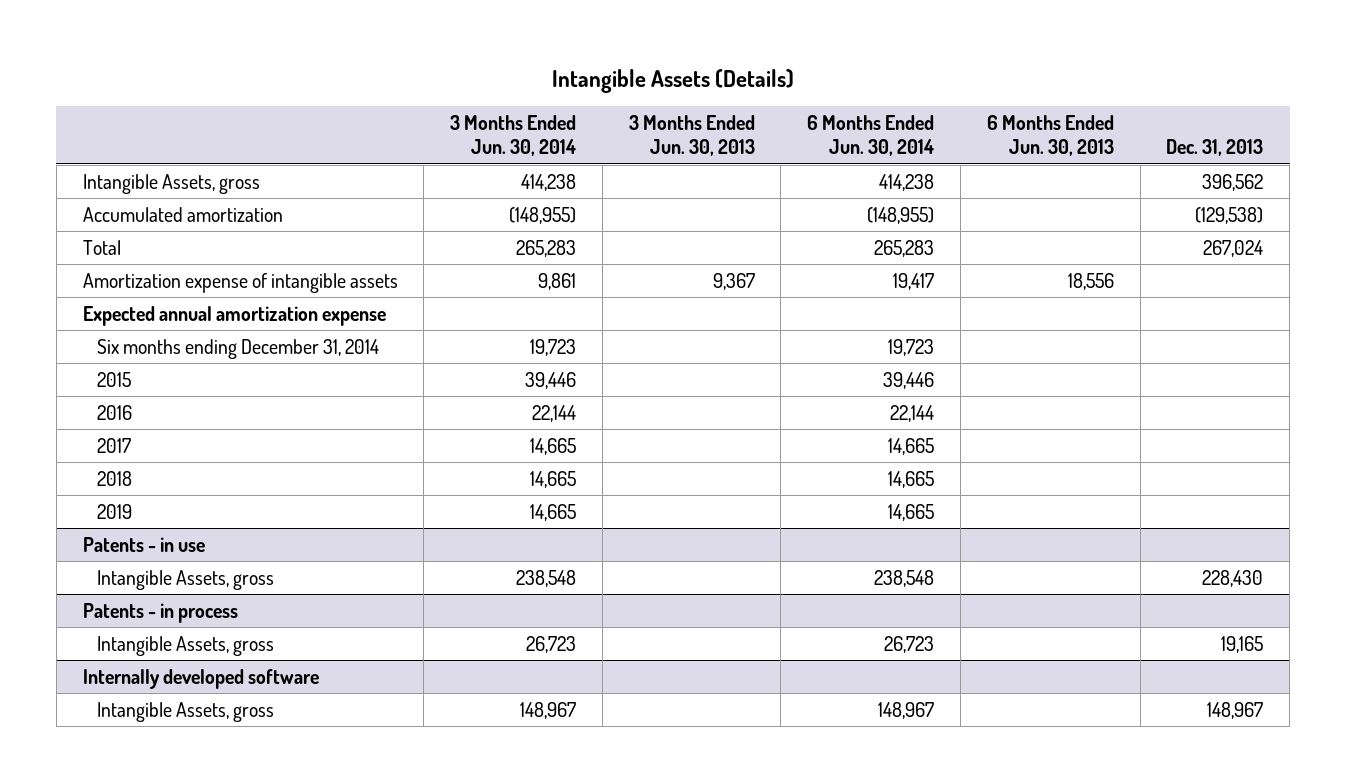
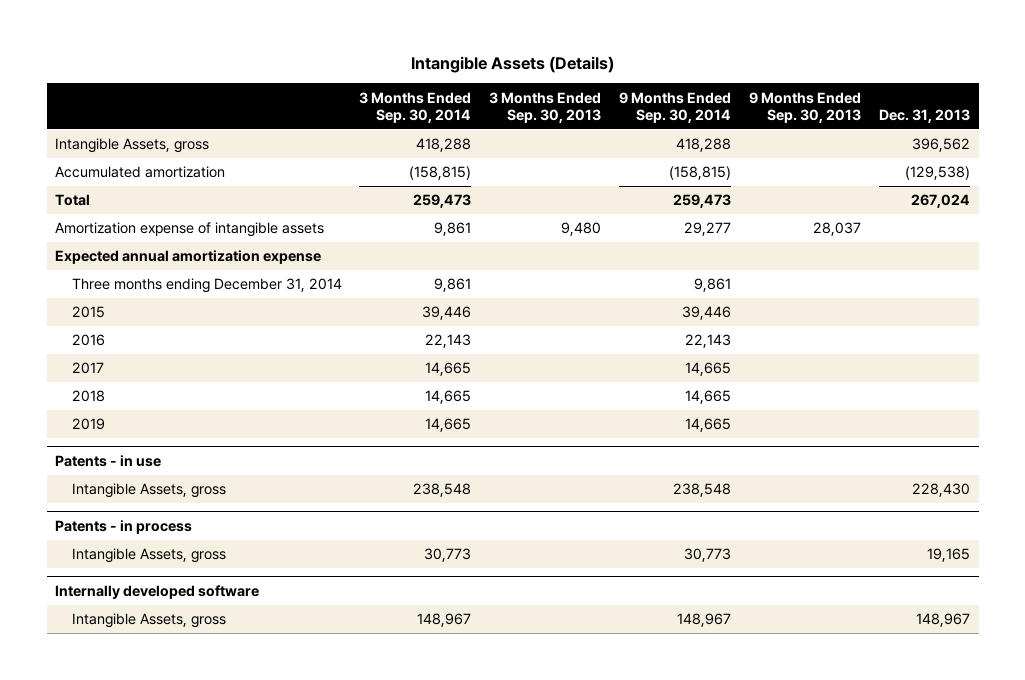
- | 3 Months Ended Jun. 30, 2014 | 3 Months Ended Jun. 30, 2013 | 6 Months Ended Jun. 30, 2014 | 6 Months Ended Jun. 30, 2013 | Dec. 31, 2013
+ | 3 Months Ended Sep. 30, 2014 | 3 Months Ended Sep. 30, 2013 | 9 Months Ended Sep. 30, 2014 | 9 Months Ended Sep. 30, 2013 | Dec. 31, 2013
- Six months ending December 31, 2014 | 19,723 | | 19,723 | |
+ Three months ending December 31, 2014 | 9,861 | | 9,861 | |

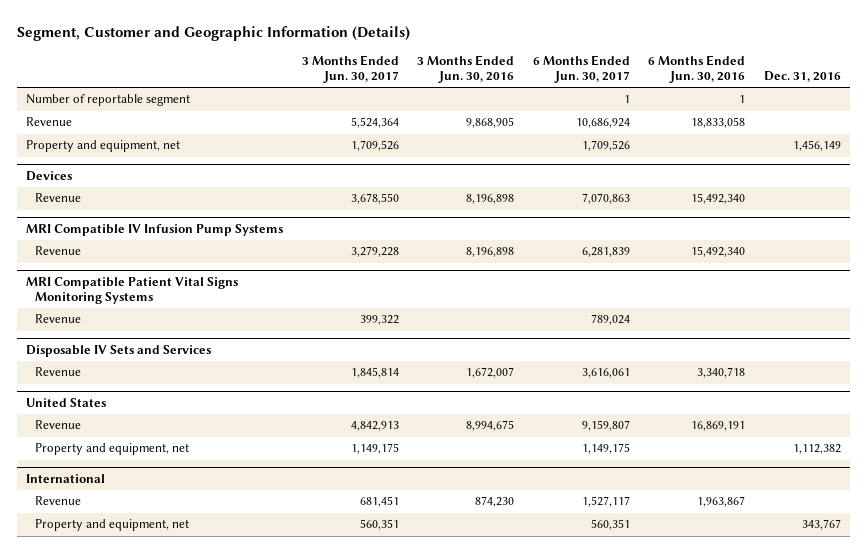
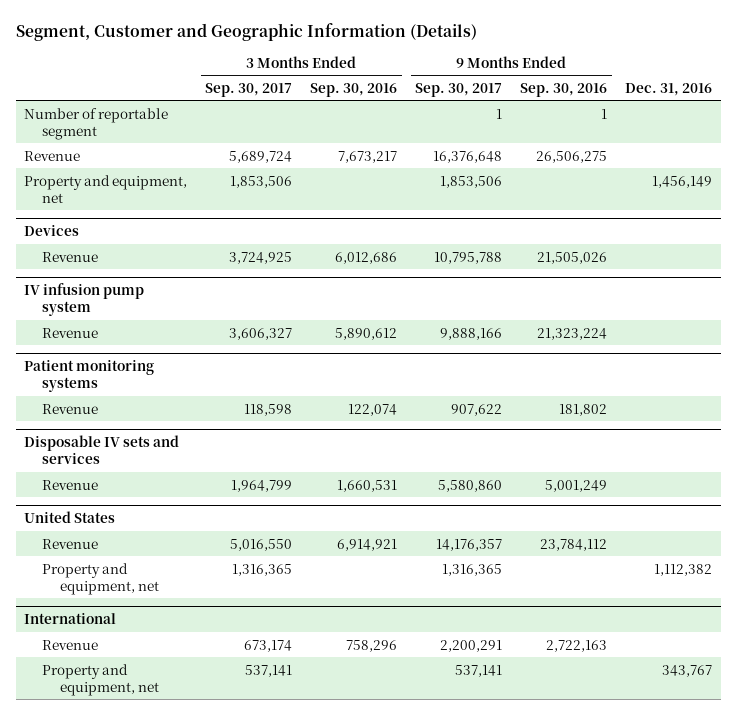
- | 3 Months Ended Jun. 30, 2017 | 3 Months Ended Jun. 30, 2016 | 6 Months Ended Jun. 30, 2017 | 6 Months Ended Jun. 30, 2016 | Dec. 31, 2016
+ | 3 Months Ended Sep. 30, 2017 | 3 Months Ended Sep. 30, 2016 | 9 Months Ended Sep. 30, 2017 | 9 Months Ended Sep. 30, 2016 | Dec. 31, 2016
- MRI Compatible IV Infusion Pump Systems
+ IV infusion pump system
- MRI Compatible Patient Vital Signs Monitoring Systems
+ Patient monitoring systems
- Disposable IV Sets and Services
+ Disposable IV sets and services

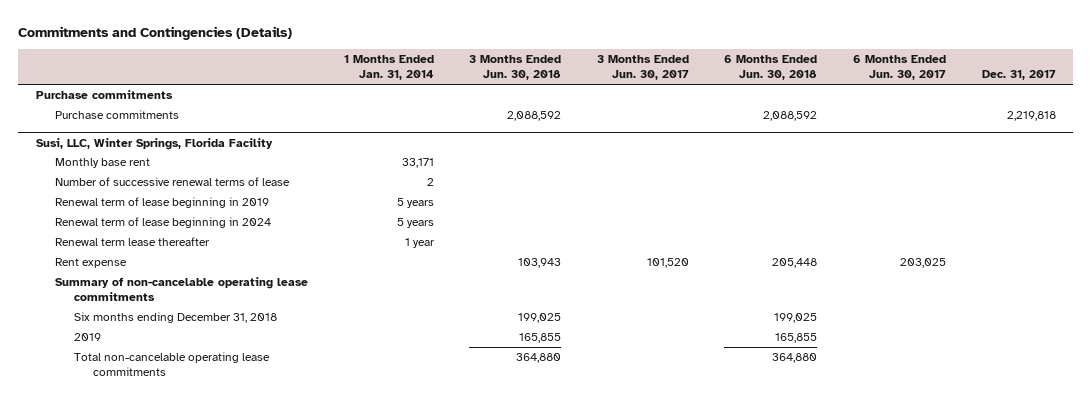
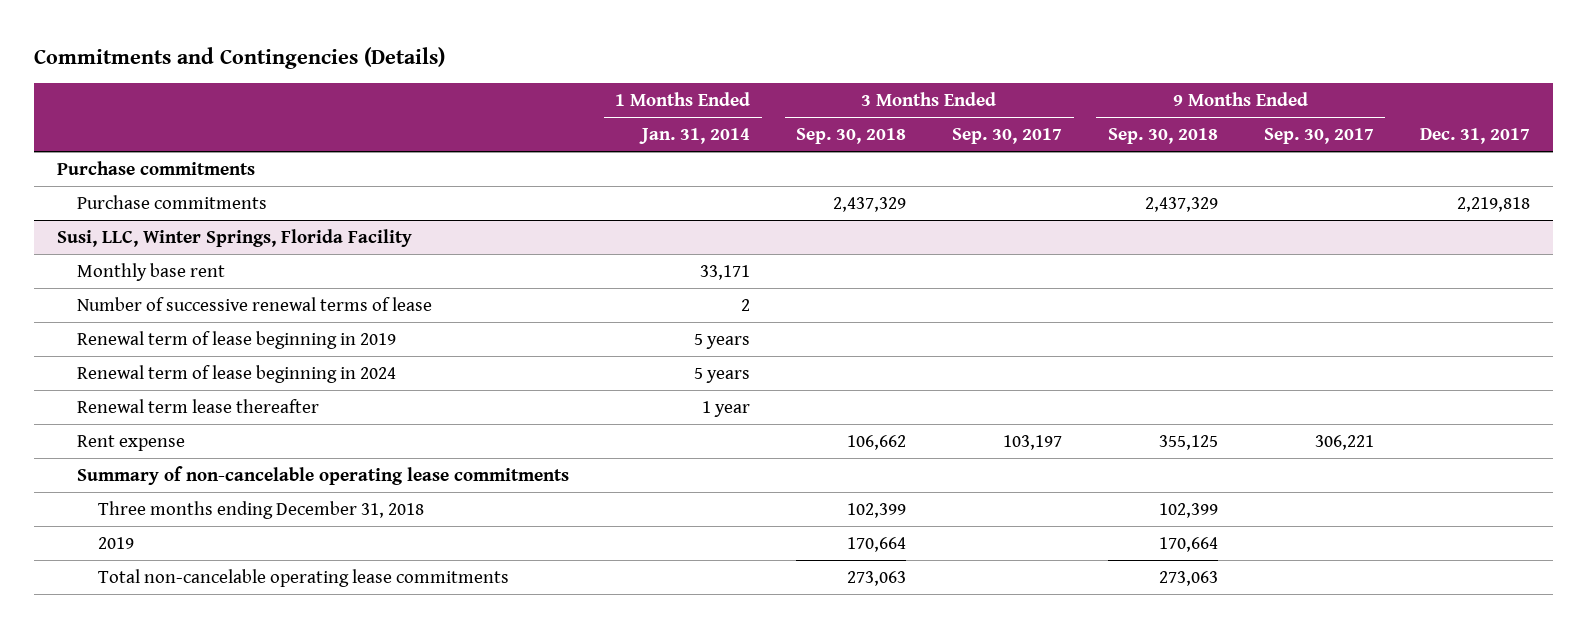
- | 1 Months Ended Jan. 31, 2014 | 3 Months Ended Jun. 30, 2018 | 3 Months Ended Jun. 30, 2017 | 6 Months Ended Jun. 30, 2018 | 6 Months Ended Jun. 30, 2017 | Dec. 31, 2017
+ | 1 Months Ended Jan. 31, 2014 | 3 Months Ended Sep. 30, 2018 | 3 Months Ended Sep. 30, 2017 | 9 Months Ended Sep. 30, 2018 | 9 Months Ended Sep. 30, 2017 | Dec. 31, 2017
@ Susi, LLC, Winter Springs, Florida Facility
- Six months ending December 31, 2018 | | 199,025 | | 199,025 | |
+ Three months ending December 31, 2018 | | 102,399 | | 102,399 | |

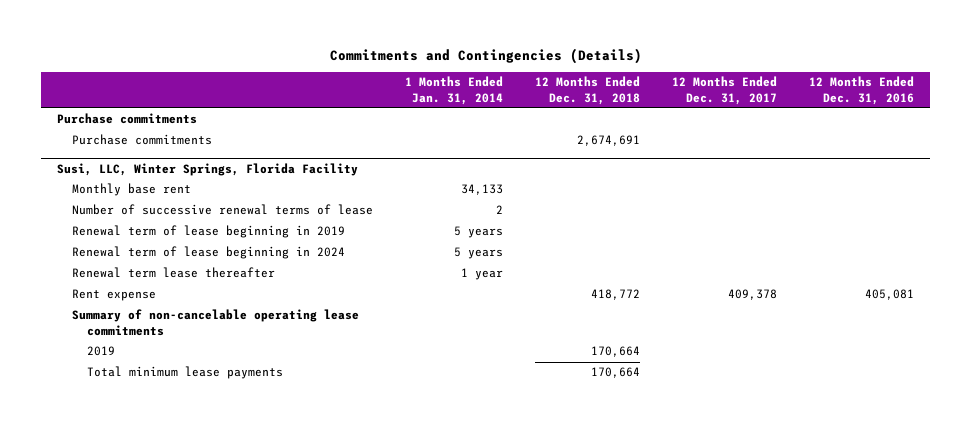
- | 1 Months Ended Jan. 31, 2014 | 3 Months Ended Sep. 30, 2018 | 3 Months Ended Sep. 30, 2017 | 9 Months Ended Sep. 30, 2018 | 9 Months Ended Sep. 30, 2017 | Dec. 31, 2017
+ | 1 Months Ended Jan. 31, 2014 | 12 Months Ended Dec. 31, 2018 | 12 Months Ended Dec. 31, 2017 | 12 Months Ended Dec. 31, 2016
@ Susi, LLC, Winter Springs, Florida Facility
- Monthly base rent | 33,171 | | | | |
+ Monthly base rent | 34,133 | | |
- Three months ending December 31, 2018 | | 102,399 | | 102,399 | |
- Total non-cancelable operating lease commitments | | 273,063 | | 273,063 | |
+ Total minimum lease payments | | 170,664 | |

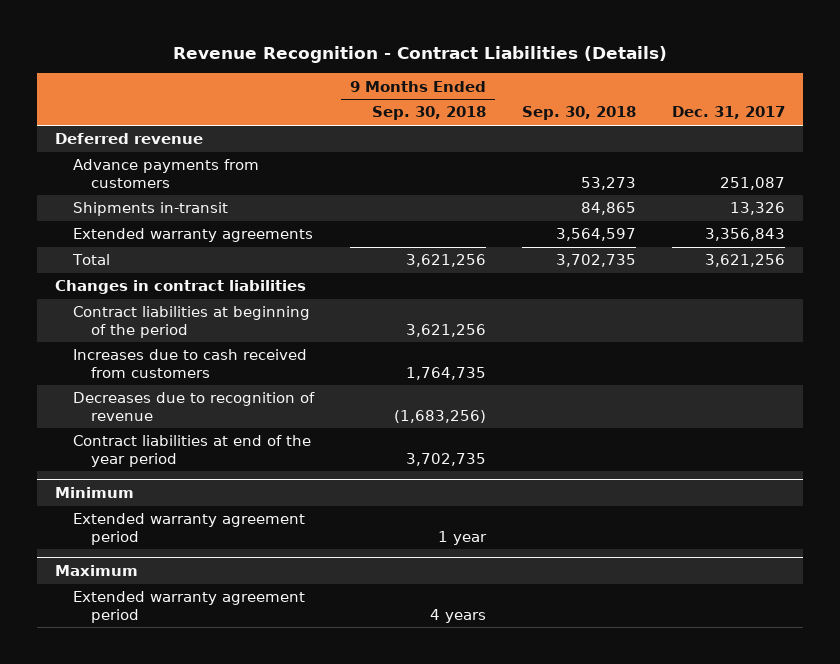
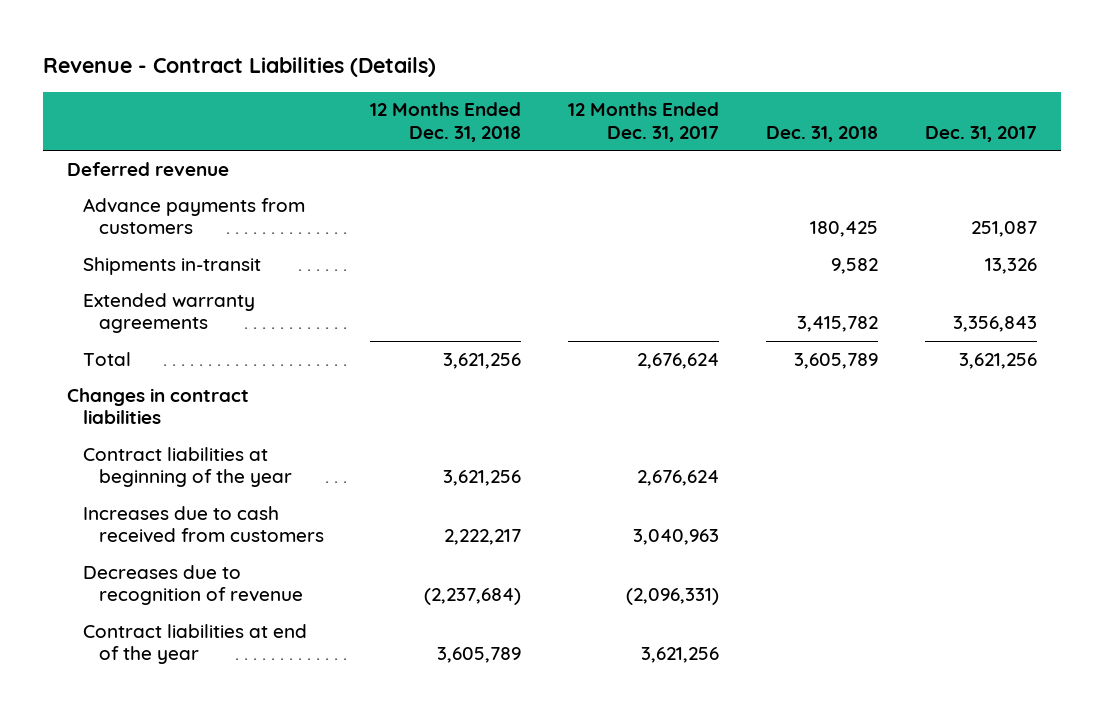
- Revenue Recognition - Contract Liabilities (Details)
+ Revenue - Contract Liabilities (Details)
- | 9 Months Ended Sep. 30, 2018 | Sep. 30, 2018 | Dec. 31, 2017
+ | 12 Months Ended Dec. 31, 2018 | 12 Months Ended Dec. 31, 2017 | Dec. 31, 2018 | Dec. 31, 2017
- Contract liabilities at beginning of the period | 3,621,256 | |
+ Contract liabilities at beginning of the year | 3,621,256 | 2,676,624 | |
- Contract liabilities at end of the year period | 3,702,735 | |
- Minimum
- Extended warranty agreement period | 1 year | |
- Maximum
- Extended warranty agreement period | 4 years | |
+ Contract liabilities at end of the year | 3,605,789 | 3,621,256 | |

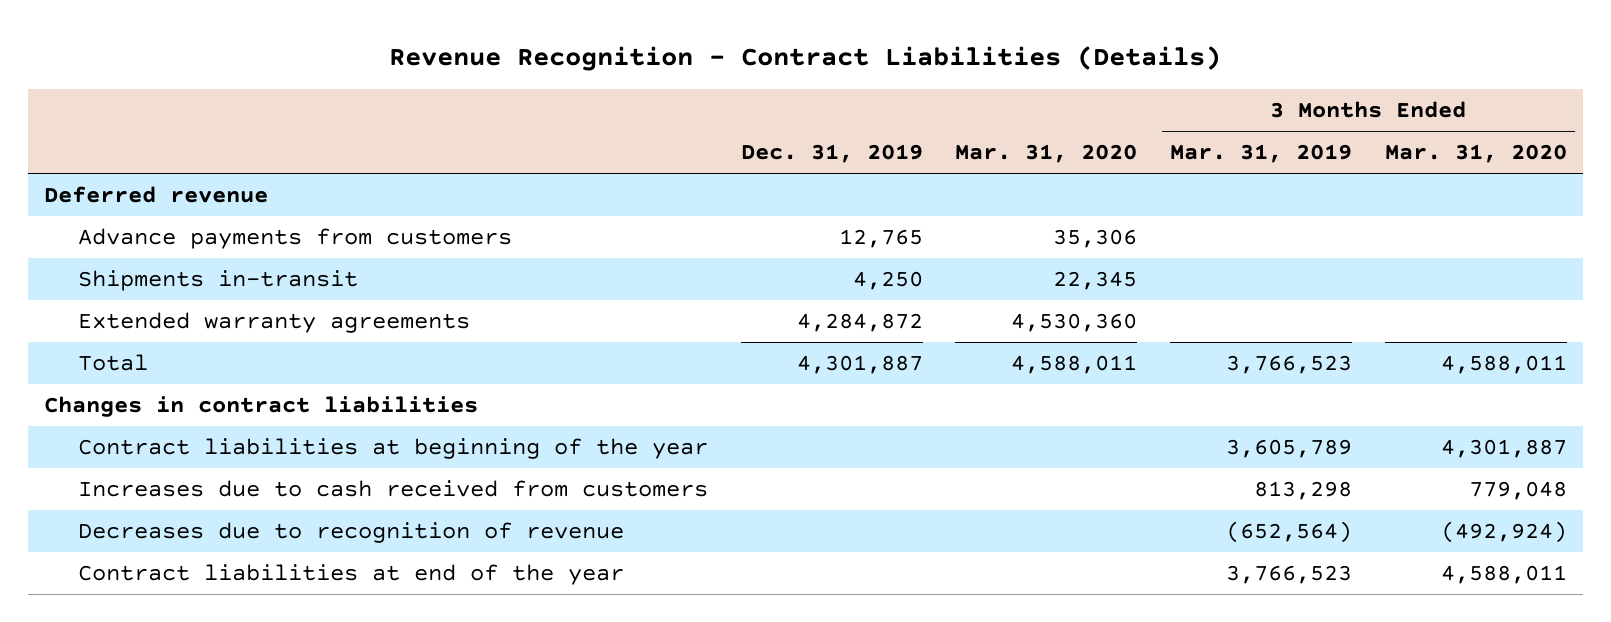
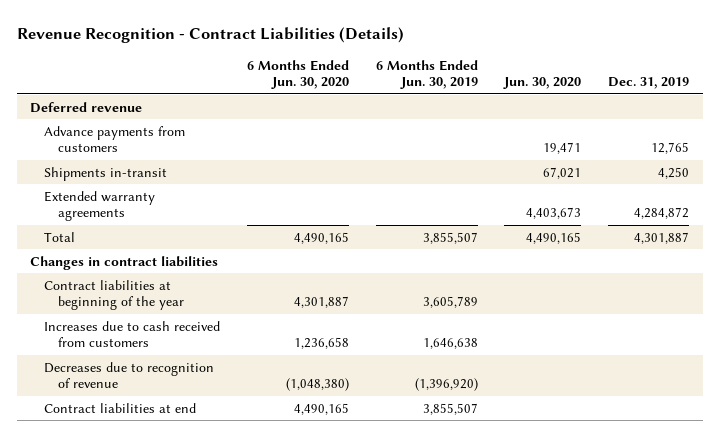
- | Dec. 31, 2019 | Mar. 31, 2020 | 3 Months Ended Mar. 31, 2019 | 3 Months Ended Mar. 31, 2020
+ | 6 Months Ended Jun. 30, 2020 | 6 Months Ended Jun. 30, 2019 | Jun. 30, 2020 | Dec. 31, 2019
- Contract liabilities at end of the year | | | 3,766,523 | 4,588,011
+ Contract liabilities at end | 4,490,165 | 3,855,507 | |

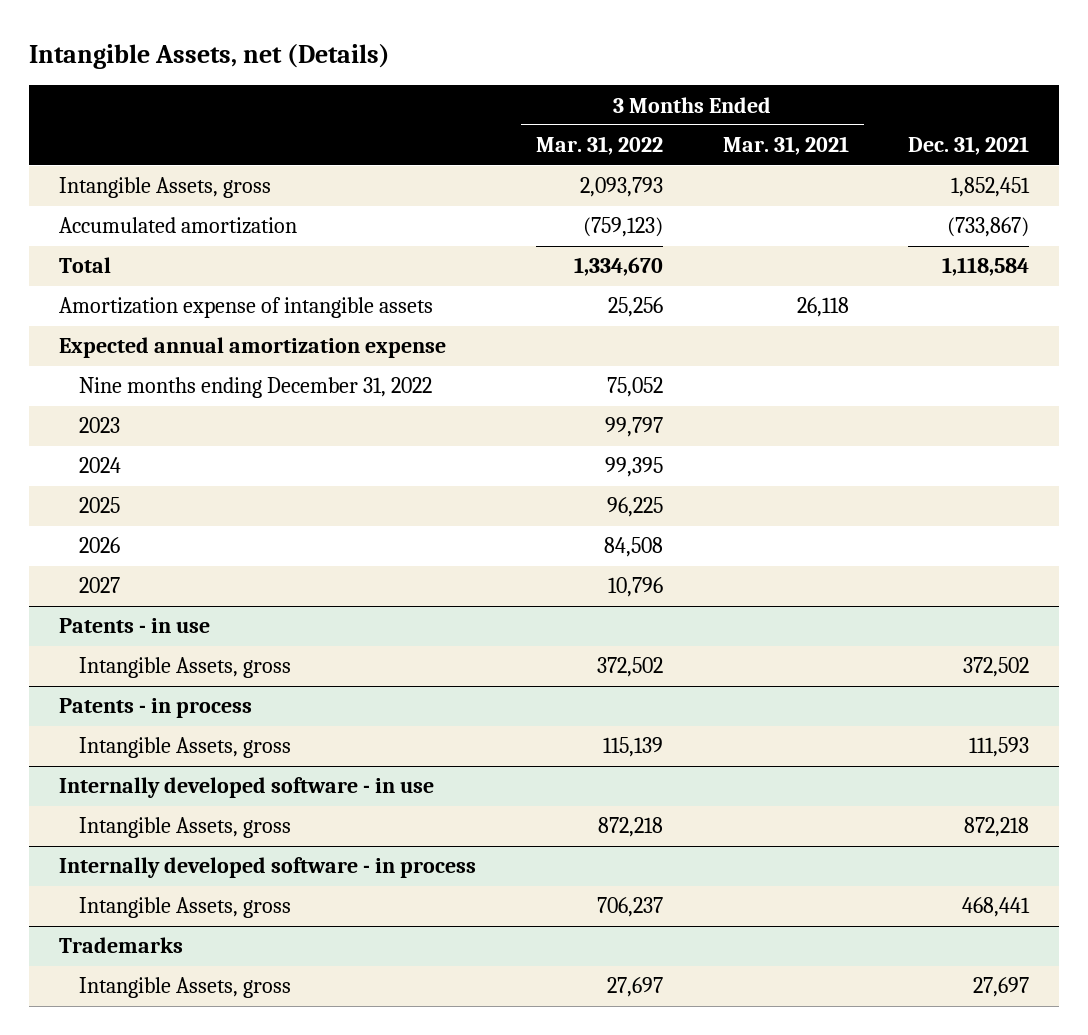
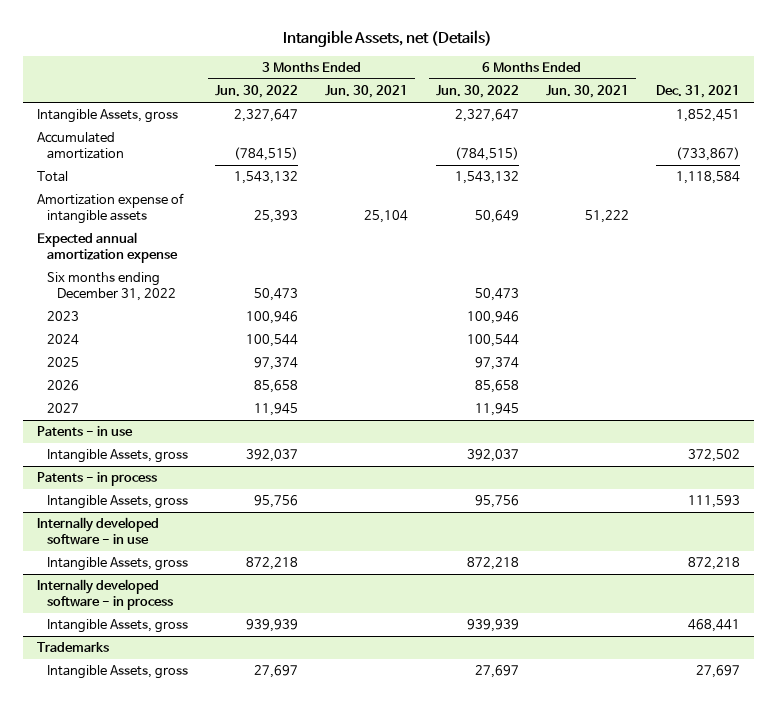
- | 3 Months Ended Mar. 31, 2022 | 3 Months Ended Mar. 31, 2021 | Dec. 31, 2021
+ | 3 Months Ended Jun. 30, 2022 | 3 Months Ended Jun. 30, 2021 | 6 Months Ended Jun. 30, 2022 | 6 Months Ended Jun. 30, 2021 | Dec. 31, 2021
- Nine months ending December 31, 2022 | 75,052 | |
+ Six months ending December 31, 2022 | 50,473 | | 50,473 | |

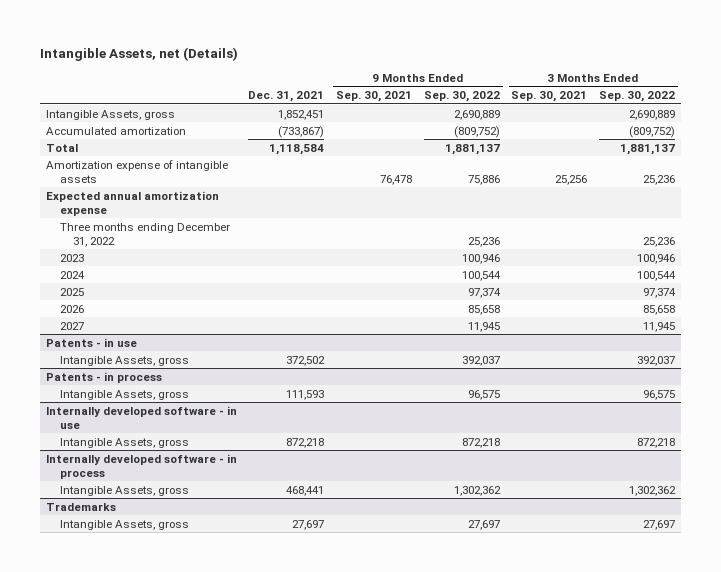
- | 3 Months Ended Jun. 30, 2022 | 3 Months Ended Jun. 30, 2021 | 6 Months Ended Jun. 30, 2022 | 6 Months Ended Jun. 30, 2021 | Dec. 31, 2021
+ | Dec. 31, 2021 | 9 Months Ended Sep. 30, 2021 | 9 Months Ended Sep. 30, 2022 | 3 Months Ended Sep. 30, 2021 | 3 Months Ended Sep. 30, 2022
- Six months ending December 31, 2022 | 50,473 | | 50,473 | |
+ Three months ending December 31, 2022 | | | 25,236 | | 25,236

